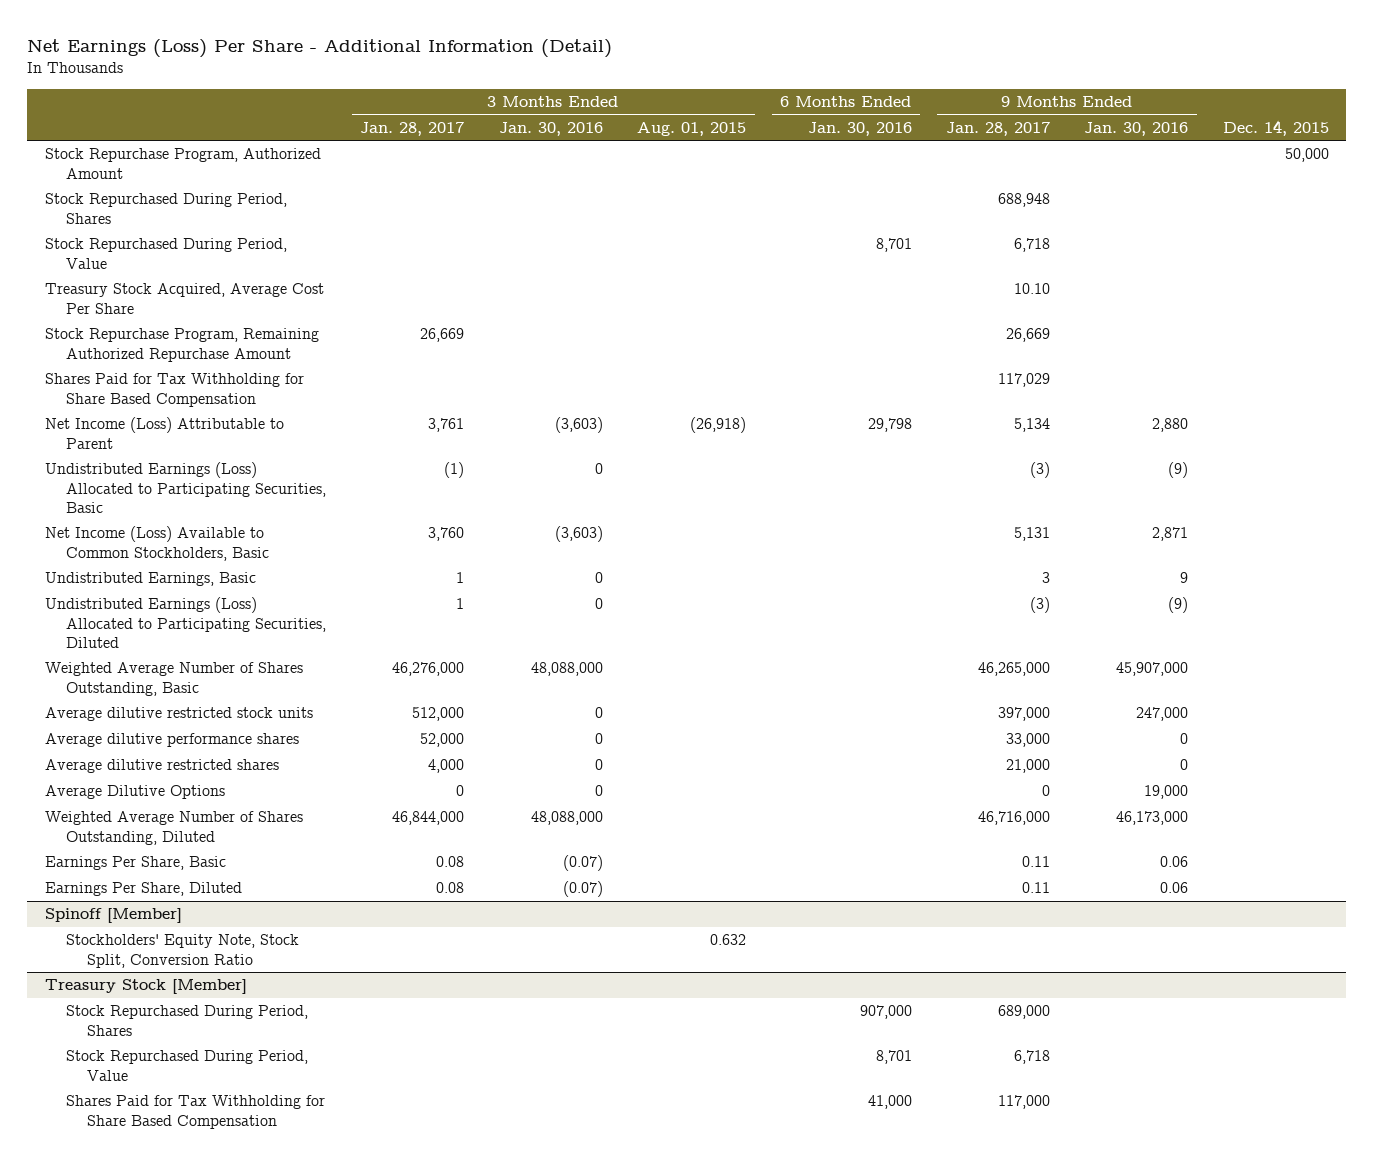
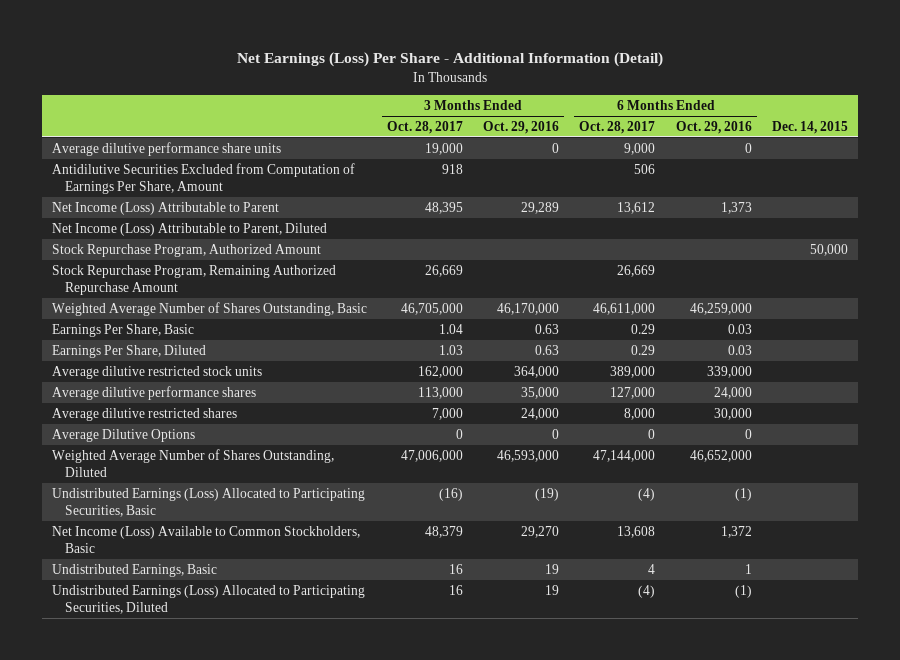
- | 3 Months Ended Jan. 28, 2017 | 3 Months Ended Jan. 30, 2016 | 3 Months Ended Aug. 01, 2015 | 6 Months Ended Jan. 30, 2016 | 9 Months Ended Jan. 28, 2017 | 9 Months Ended Jan. 30, 2016 | Dec. 14, 2015
+ | 3 Months Ended Oct. 28, 2017 | 3 Months Ended Oct. 29, 2016 | 6 Months Ended Oct. 28, 2017 | 6 Months Ended Oct. 29, 2016 | Dec. 14, 2015
+ Average dilutive performance share units | 19,000 | 0 | 9,000 | 0 |
+ Antidilutive Securities Excluded from Computation of Earnings Per Share, Amount | 918 | | 506 | |
moved up: Net Income (Loss) Attributable to Parent | 48,395 | 29,289 | 13,612 | 1,373 |
+ Net Income (Loss) Attributable to Parent, Diluted
- Stock Repurchased During Period, Shares | | | | | 688,948 | |
- Stock Repurchased During Period, Value | | | | 8,701 | 6,718 | |
- Treasury Stock Acquired, Average Cost Per Share | | | | | 10.10 | |
- Shares Paid for Tax Withholding for Share Based Compensation | | | | | 117,029 | |
moved up: Earnings Per Share, Basic | 1.04 | 0.63 | 0.29 | 0.03 |
moved up: Earnings Per Share, Diluted | 1.03 | 0.63 | 0.29 | 0.03 |
- Spinoff [Member]
- Stockholders' Equity Note, Stock Split, Conversion Ratio | | | 0.632 | | | |
- Treasury Stock [Member]
- Stock Repurchased During Period, Shares | | | | 907,000 | 689,000 | |
- Stock Repurchased During Period, Value | | | | 8,701 | 6,718 | |
- Shares Paid for Tax Withholding for Share Based Compensation | | | | 41,000 | 117,000 | |
moved down: Undistributed Earnings (Loss) Allocated to Participating Securities, Basic | (16) | (19) | (4) | (1) |
moved down: Net Income (Loss) Available to Common Stockholders, Basic | 48,379 | 29,270 | 13,608 | 1,372 |
moved down: Undistributed Earnings, Basic | 16 | 19 | 4 | 1 |
moved down: Undistributed Earnings (Loss) Allocated to Participating Securities, Diluted | 16 | 19 | (4) | (1) |

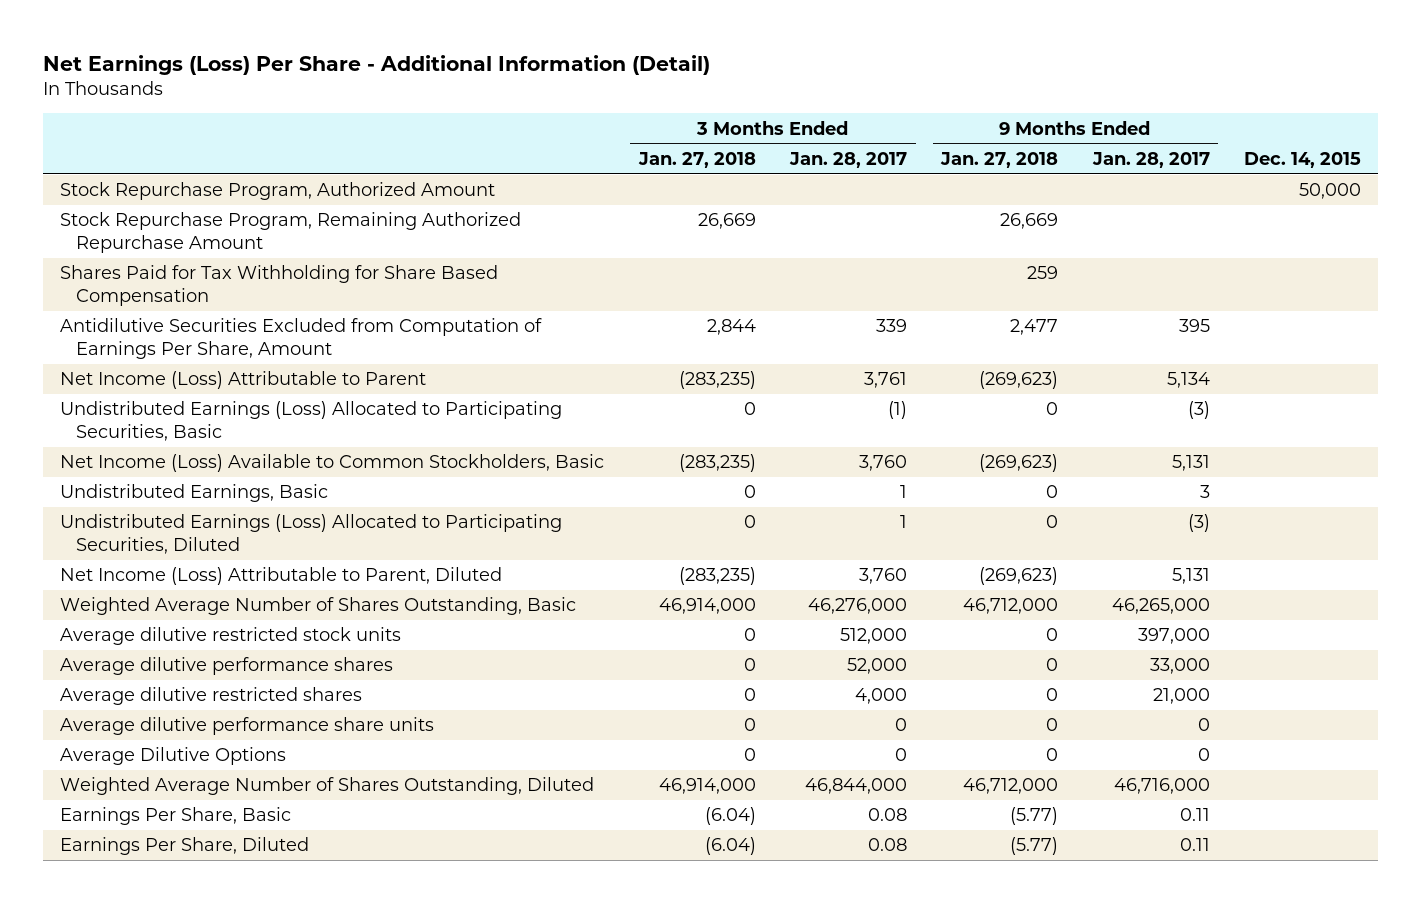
- | 3 Months Ended Oct. 28, 2017 | 3 Months Ended Oct. 29, 2016 | 6 Months Ended Oct. 28, 2017 | 6 Months Ended Oct. 29, 2016 | Dec. 14, 2015
+ | 3 Months Ended Jan. 27, 2018 | 3 Months Ended Jan. 28, 2017 | 9 Months Ended Jan. 27, 2018 | 9 Months Ended Jan. 28, 2017 | Dec. 14, 2015
moved up: Stock Repurchase Program, Authorized Amount | | | | | 50,000
moved up: Stock Repurchase Program, Remaining Authorized Repurchase Amount | 26,669 | | 26,669 | |
+ Shares Paid for Tax Withholding for Share Based Compensation | | | 259 | |
moved up: Undistributed Earnings (Loss) Allocated to Participating Securities, Basic | 0 | (1) | 0 | (3) |
moved up: Net Income (Loss) Available to Common Stockholders, Basic | (283,235) | 3,760 | (269,623) | 5,131 |
moved up: Undistributed Earnings, Basic | 0 | 1 | 0 | 3 |
moved up: Undistributed Earnings (Loss) Allocated to Participating Securities, Diluted | 0 | 1 | 0 | (3) |
moved down: Average dilutive performance share units | 0 | 0 | 0 | 0 |
moved down: Earnings Per Share, Basic | (6.04) | 0.08 | (5.77) | 0.11 |
moved down: Earnings Per Share, Diluted | (6.04) | 0.08 | (5.77) | 0.11 |

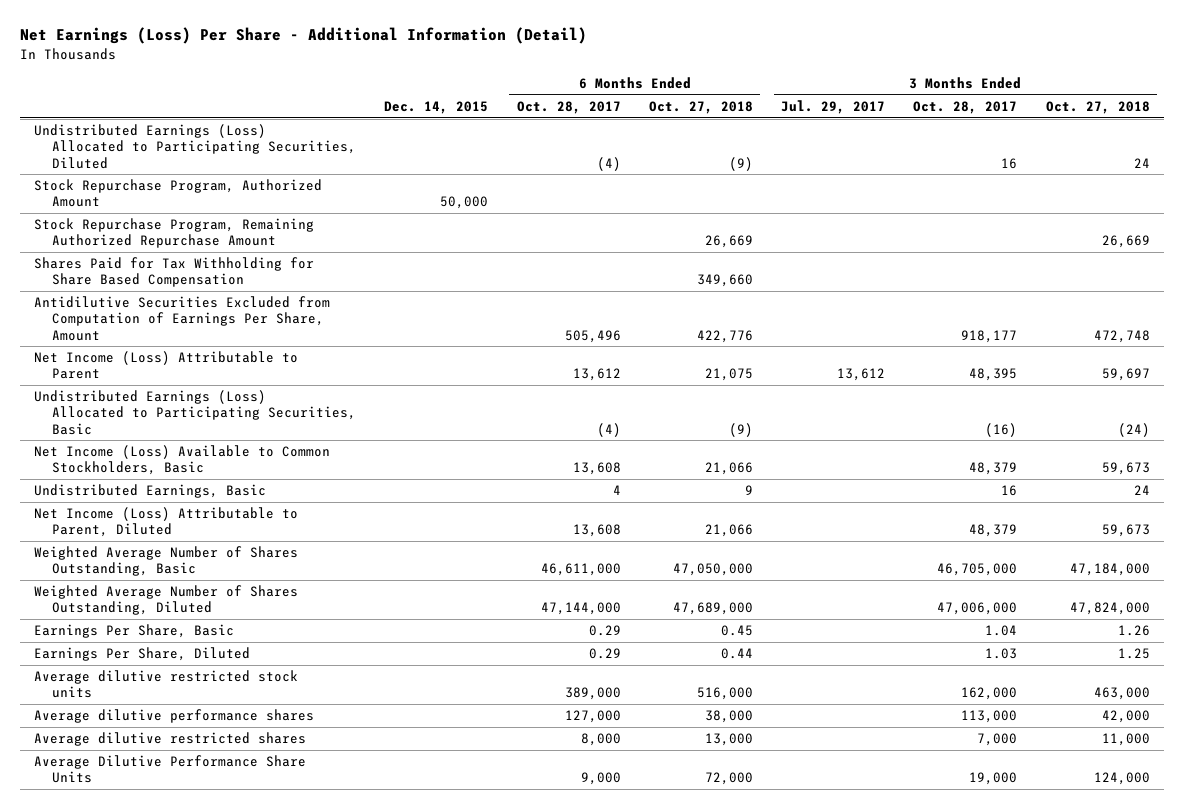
- | 3 Months Ended Jan. 27, 2018 | 3 Months Ended Jan. 28, 2017 | 9 Months Ended Jan. 27, 2018 | 9 Months Ended Jan. 28, 2017 | Dec. 14, 2015
+ | Dec. 14, 2015 | 6 Months Ended Oct. 28, 2017 | 6 Months Ended Oct. 27, 2018 | 3 Months Ended Jul. 29, 2017 | 3 Months Ended Oct. 28, 2017 | 3 Months Ended Oct. 27, 2018
moved up: Undistributed Earnings (Loss) Allocated to Participating Securities, Diluted | | (4) | (9) | | 16 | 24
- Average dilutive performance share units | 0 | 0 | 0 | 0 |
- Average Dilutive Options | 0 | 0 | 0 | 0 |
moved down: Average dilutive restricted stock units | | 389,000 | 516,000 | | 162,000 | 463,000
moved down: Average dilutive performance shares | | 127,000 | 38,000 | | 113,000 | 42,000
moved down: Average dilutive restricted shares | | 8,000 | 13,000 | | 7,000 | 11,000
+ Average Dilutive Performance Share Units | | 9,000 | 72,000 | | 19,000 | 124,000

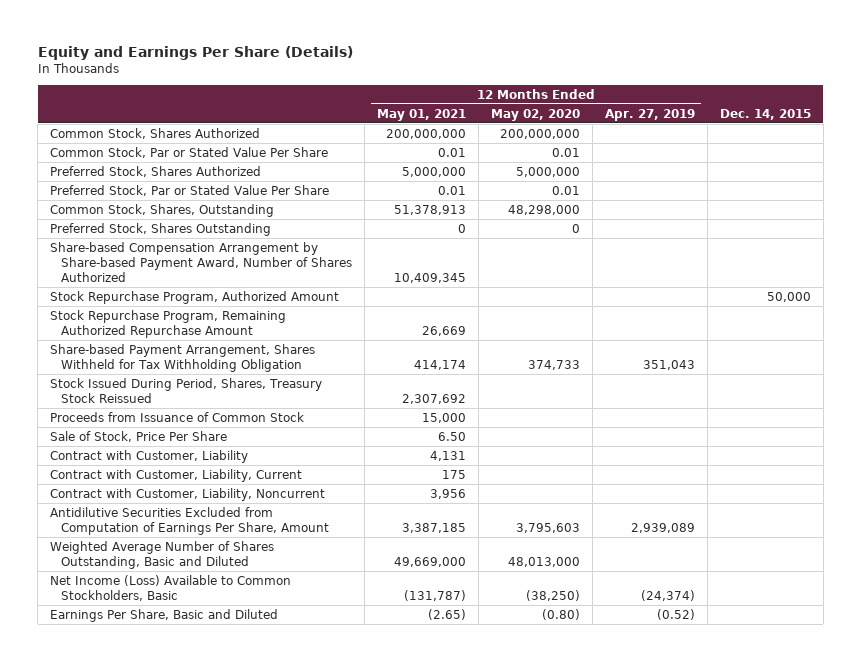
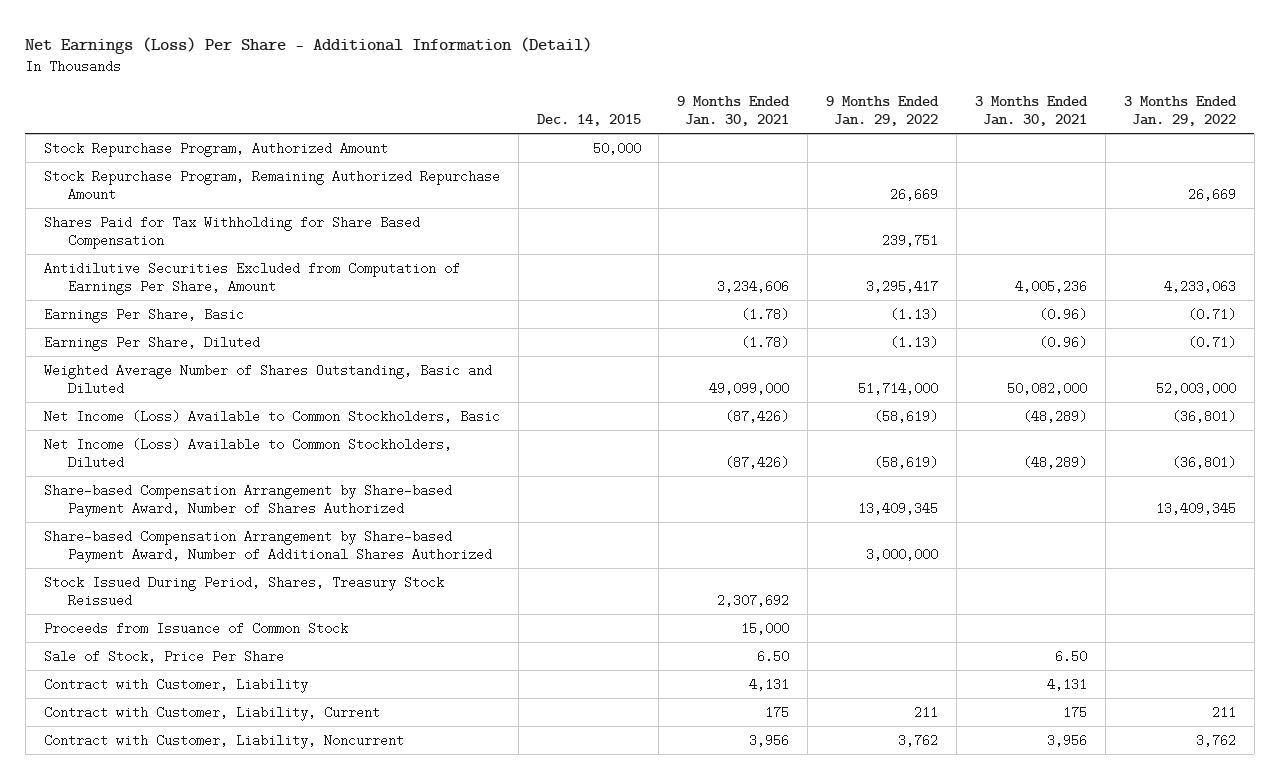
- Equity and Earnings Per Share (Details)
+ Net Earnings (Loss) Per Share - Additional Information (Detail)
- | 12 Months Ended May 01, 2021 | 12 Months Ended May 02, 2020 | 12 Months Ended Apr. 27, 2019 | Dec. 14, 2015
+ | Dec. 14, 2015 | 9 Months Ended Jan. 30, 2021 | 9 Months Ended Jan. 29, 2022 | 3 Months Ended Jan. 30, 2021 | 3 Months Ended Jan. 29, 2022
- Common Stock, Shares Authorized | 200,000,000 | 200,000,000 | |
- Common Stock, Par or Stated Value Per Share | 0.01 | 0.01 | |
- Preferred Stock, Shares Authorized | 5,000,000 | 5,000,000 | |
- Preferred Stock, Par or Stated Value Per Share | 0.01 | 0.01 | |
- Common Stock, Shares, Outstanding | 51,378,913 | 48,298,000 | |
- Preferred Stock, Shares Outstanding | 0 | 0 | |
- Share-based Payment Arrangement, Shares Withheld for Tax Withholding Obligation | 414,174 | 374,733 | 351,043 |
+ Shares Paid for Tax Withholding for Share Based Compensation | | | 239,751 | |
moved up: Antidilutive Securities Excluded from Computation of Earnings Per Share, Amount | | 3,234,606 | 3,295,417 | 4,005,236 | 4,233,063
+ Earnings Per Share, Basic | | (1.78) | (1.13) | (0.96) | (0.71)
+ Earnings Per Share, Diluted | | (1.78) | (1.13) | (0.96) | (0.71)
moved up: Weighted Average Number of Shares Outstanding, Basic and Diluted | | 49,099,000 | 51,714,000 | 50,082,000 | 52,003,000
moved up: Net Income (Loss) Available to Common Stockholders, Basic | | (87,426) | (58,619) | (48,289) | (36,801)
+ Net Income (Loss) Available to Common Stockholders, Diluted | | (87,426) | (58,619) | (48,289) | (36,801)
moved down: Share-based Compensation Arrangement by Share-based Payment Award, Number of Shares Authorized | | | 13,409,345 | | 13,409,345
+ Share-based Compensation Arrangement by Share-based Payment Award, Number of Additional Shares Authorized | | | 3,000,000 | |
- Earnings Per Share, Basic and Diluted | (2.65) | (0.80) | (0.52) |

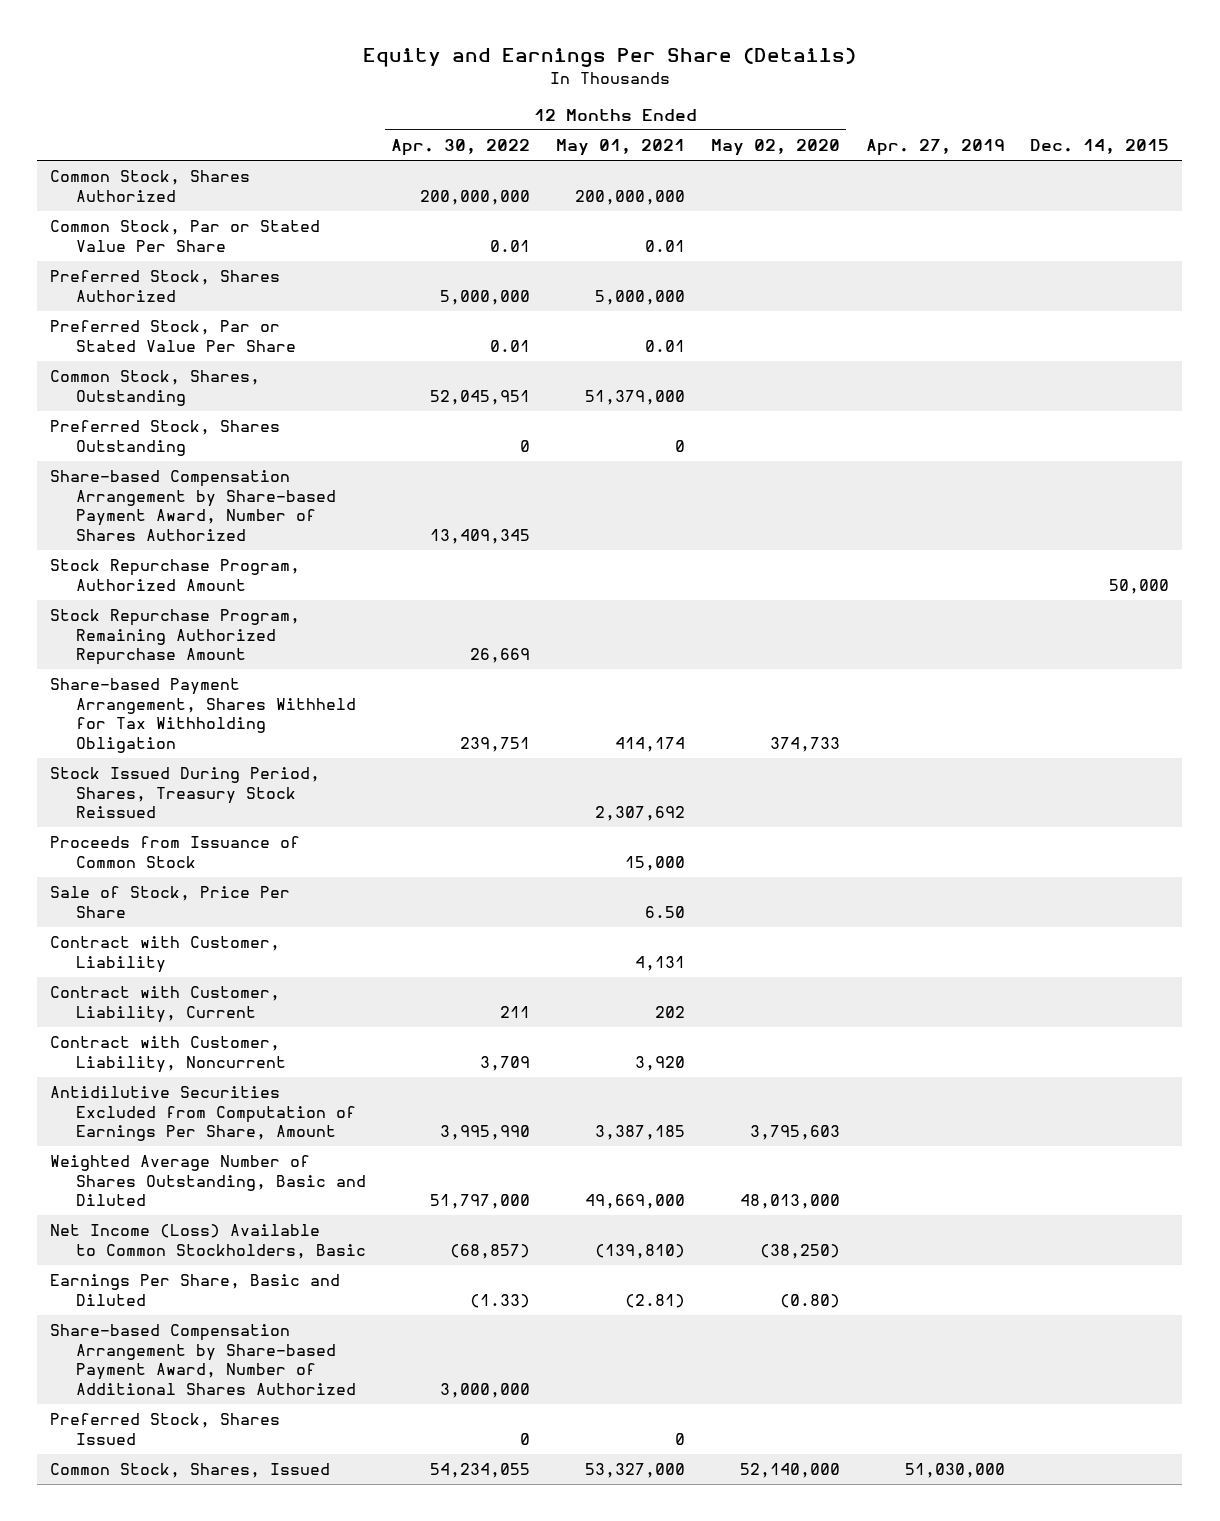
- Net Earnings (Loss) Per Share - Additional Information (Detail)
+ Equity and Earnings Per Share (Details)
- | Dec. 14, 2015 | 9 Months Ended Jan. 30, 2021 | 9 Months Ended Jan. 29, 2022 | 3 Months Ended Jan. 30, 2021 | 3 Months Ended Jan. 29, 2022
+ | 12 Months Ended Apr. 30, 2022 | 12 Months Ended May 01, 2021 | 12 Months Ended May 02, 2020 | Apr. 27, 2019 | Dec. 14, 2015
+ Common Stock, Shares Authorized | 200,000,000 | 200,000,000 | | |
+ Common Stock, Par or Stated Value Per Share | 0.01 | 0.01 | | |
+ Preferred Stock, Shares Authorized | 5,000,000 | 5,000,000 | | |
+ Preferred Stock, Par or Stated Value Per Share | 0.01 | 0.01 | | |
+ Common Stock, Shares, Outstanding | 52,045,951 | 51,379,000 | | |
+ Preferred Stock, Shares Outstanding | 0 | 0 | | |
moved up: Share-based Compensation Arrangement by Share-based Payment Award, Number of Shares Authorized | 13,409,345 | | | |
- Shares Paid for Tax Withholding for Share Based Compensation | | | 239,751 | |
- Earnings Per Share, Basic | | (1.78) | (1.13) | (0.96) | (0.71)
- Earnings Per Share, Diluted | | (1.78) | (1.13) | (0.96) | (0.71)
- Net Income (Loss) Available to Common Stockholders, Diluted | | (87,426) | (58,619) | (48,289) | (36,801)
+ Share-based Payment Arrangement, Shares Withheld for Tax Withholding Obligation | 239,751 | 414,174 | 374,733 | |
moved down: Antidilutive Securities Excluded from Computation of Earnings Per Share, Amount | 3,995,990 | 3,387,185 | 3,795,603 | |
moved down: Weighted Average Number of Shares Outstanding, Basic and Diluted | 51,797,000 | 49,669,000 | 48,013,000 | |
moved down: Net Income (Loss) Available to Common Stockholders, Basic | (68,857) | (139,810) | (38,250) | |
+ Earnings Per Share, Basic and Diluted | (1.33) | (2.81) | (0.80) | |
moved down: Share-based Compensation Arrangement by Share-based Payment Award, Number of Additional Shares Authorized | 3,000,000 | | | |
+ Preferred Stock, Shares Issued | 0 | 0 | | |
+ Common Stock, Shares, Issued | 54,234,055 | 53,327,000 | 52,140,000 | 51,030,000 |

